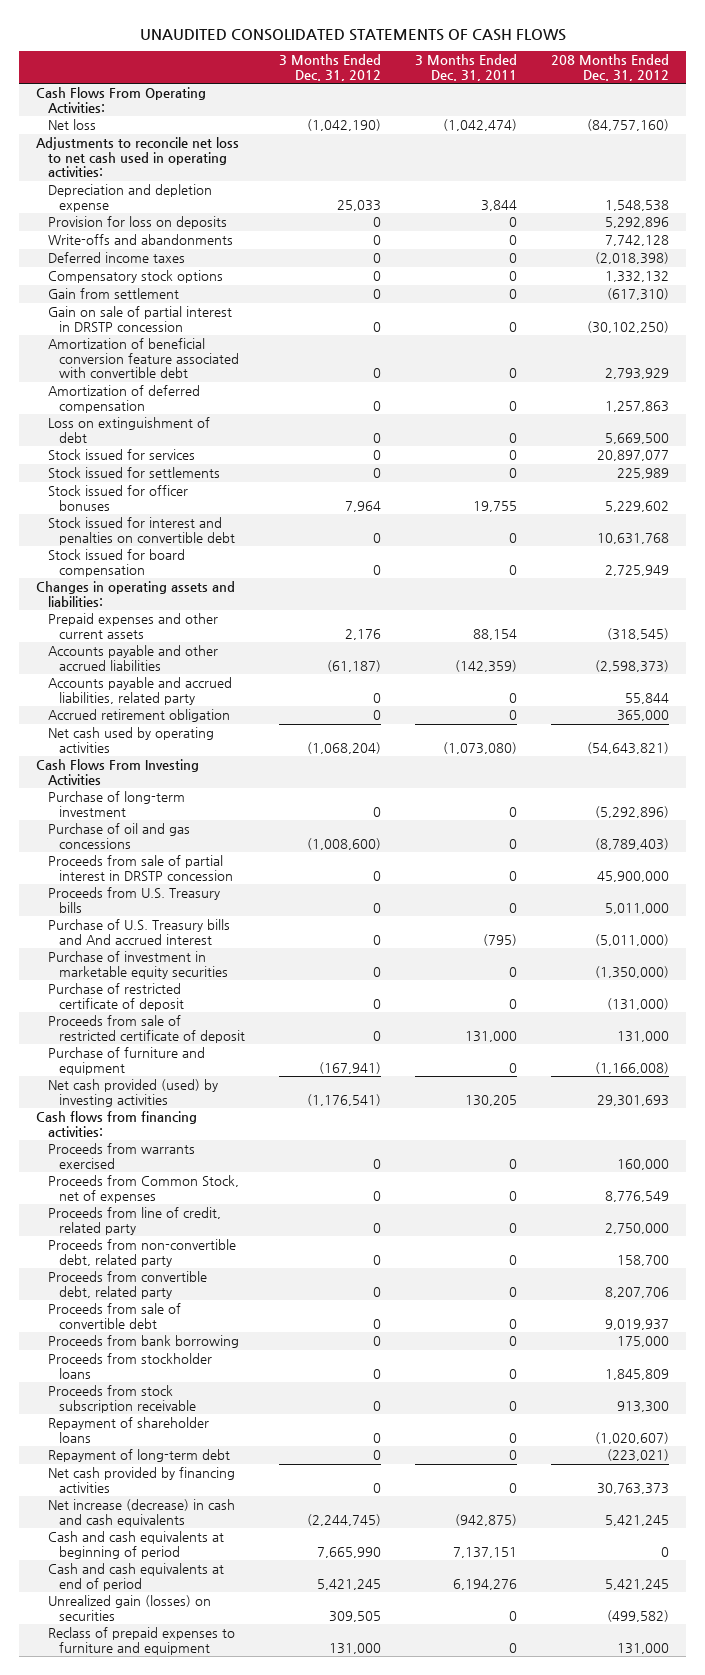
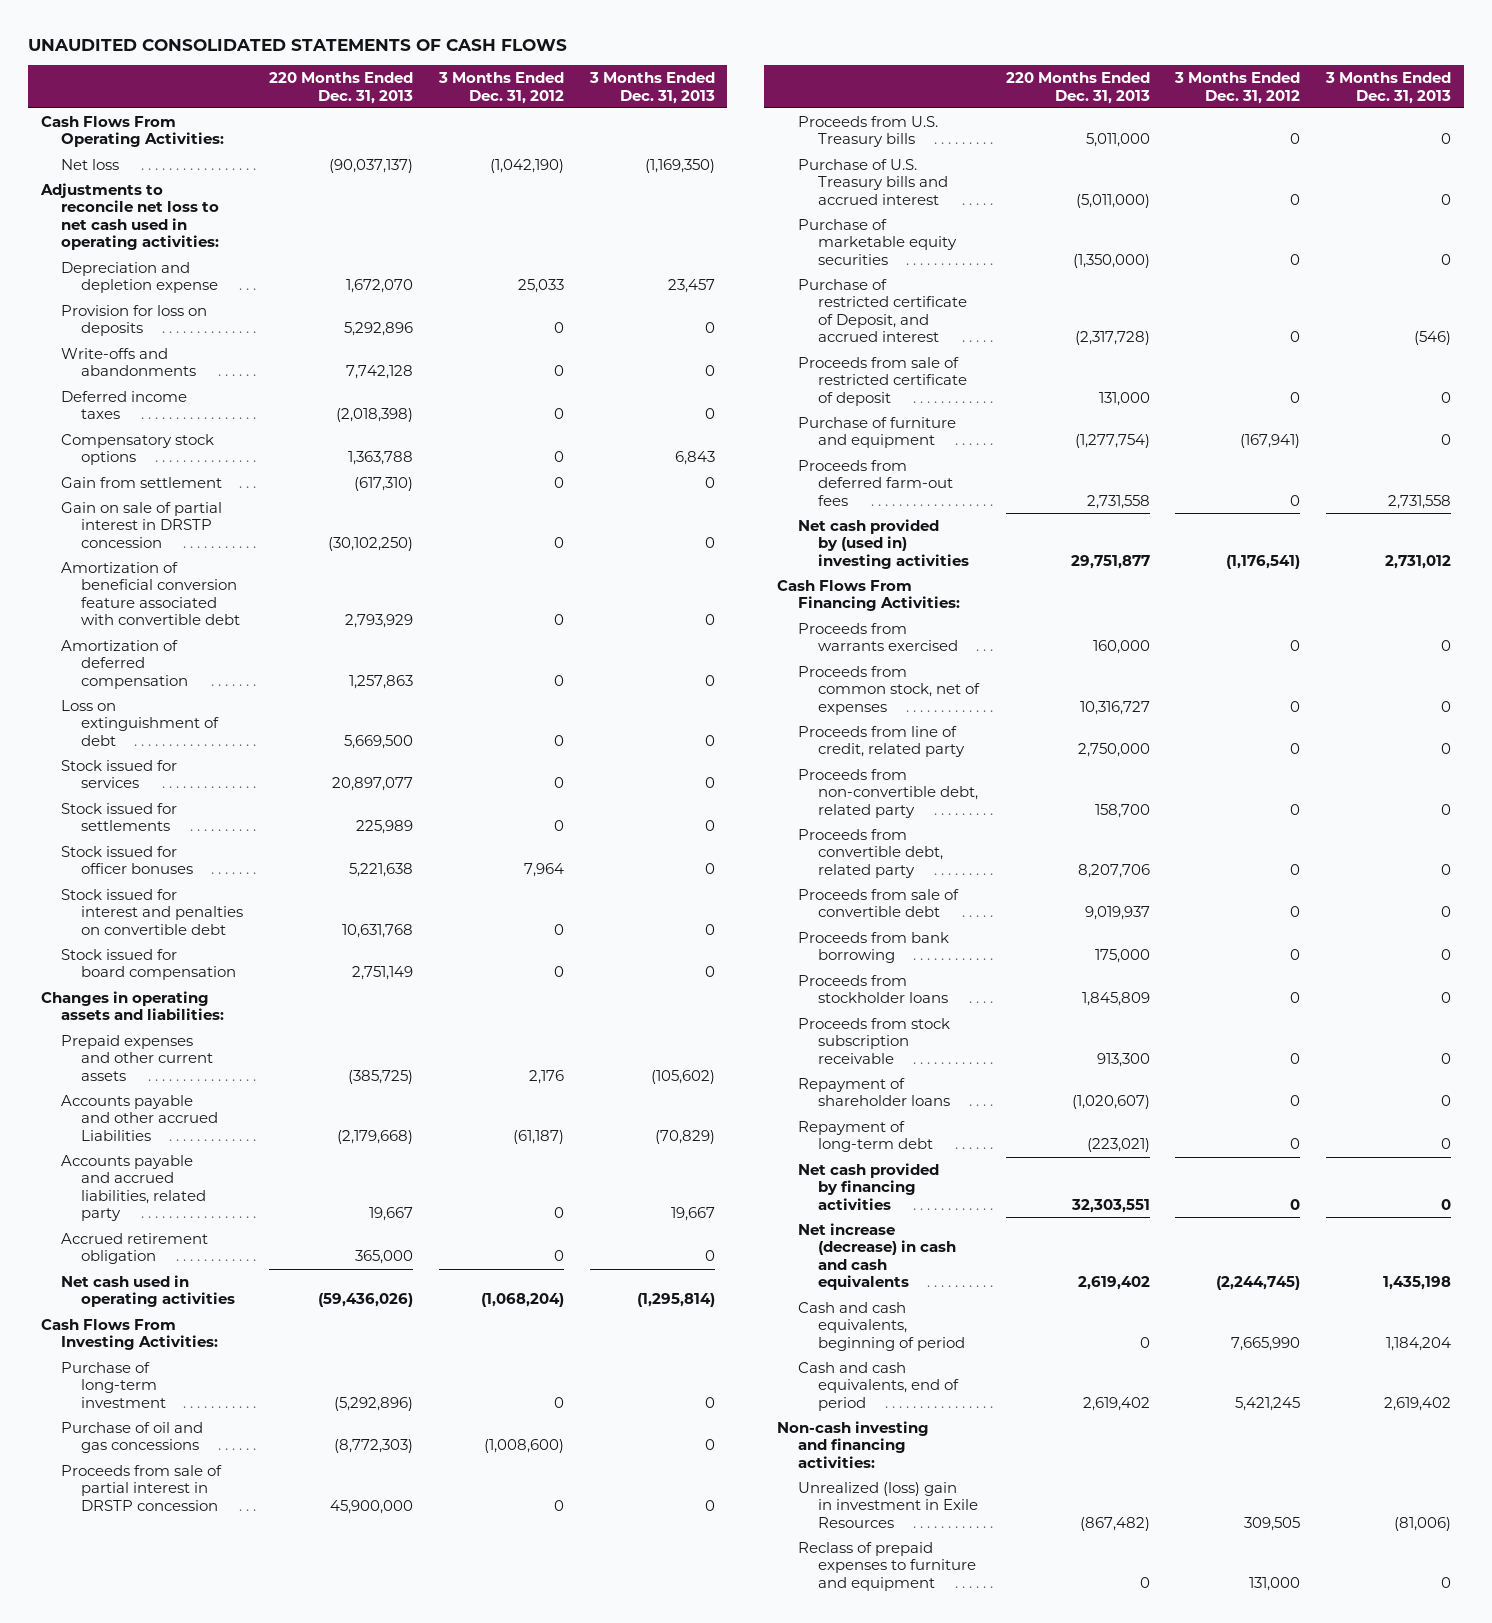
- | 3 Months Ended Dec. 31, 2012 | 3 Months Ended Dec. 31, 2011 | 208 Months Ended Dec. 31, 2012
+ | 220 Months Ended Dec. 31, 2013 | 3 Months Ended Dec. 31, 2012 | 3 Months Ended Dec. 31, 2013
- Accounts payable and other accrued liabilities | (61,187) | (142,359) | (2,598,373)
+ Accounts payable and other accrued Liabilities | (2,179,668) | (61,187) | (70,829)
- Net cash used by operating activities | (1,068,204) | (1,073,080) | (54,643,821)
- Cash Flows From Investing Activities
+ Net cash used in operating activities | (59,436,026) | (1,068,204) | (1,295,814)
+ Cash Flows From Investing Activities:
- Purchase of U.S. Treasury bills and And accrued interest | 0 | (795) | (5,011,000)
- Purchase of investment in marketable equity securities | 0 | 0 | (1,350,000)
- Purchase of restricted certificate of deposit | 0 | 0 | (131,000)
+ Purchase of U.S. Treasury bills and accrued interest | (5,011,000) | 0 | 0
+ Purchase of marketable equity securities | (1,350,000) | 0 | 0
+ Purchase of restricted certificate of Deposit, and accrued interest | (2,317,728) | 0 | (546)
- Net cash provided (used) by investing activities | (1,176,541) | 130,205 | 29,301,693
- Cash flows from financing activities:
+ Proceeds from deferred farm-out fees | 2,731,558 | 0 | 2,731,558
+ Net cash provided by (used in) investing activities | 29,751,877 | (1,176,541) | 2,731,012
+ Cash Flows From Financing Activities:
- Proceeds from Common Stock, net of expenses | 0 | 0 | 8,776,549
+ Proceeds from common stock, net of expenses | 10,316,727 | 0 | 0
- Cash and cash equivalents at beginning of period | 7,665,990 | 7,137,151 | 0
- Cash and cash equivalents at end of period | 5,421,245 | 6,194,276 | 5,421,245
- Unrealized gain (losses) on securities | 309,505 | 0 | (499,582)
+ Cash and cash equivalents, beginning of period | 0 | 7,665,990 | 1,184,204
+ Cash and cash equivalents, end of period | 2,619,402 | 5,421,245 | 2,619,402
+ Non-cash investing and financing activities:
+ Unrealized (loss) gain in investment in Exile Resources | (867,482) | 309,505 | (81,006)

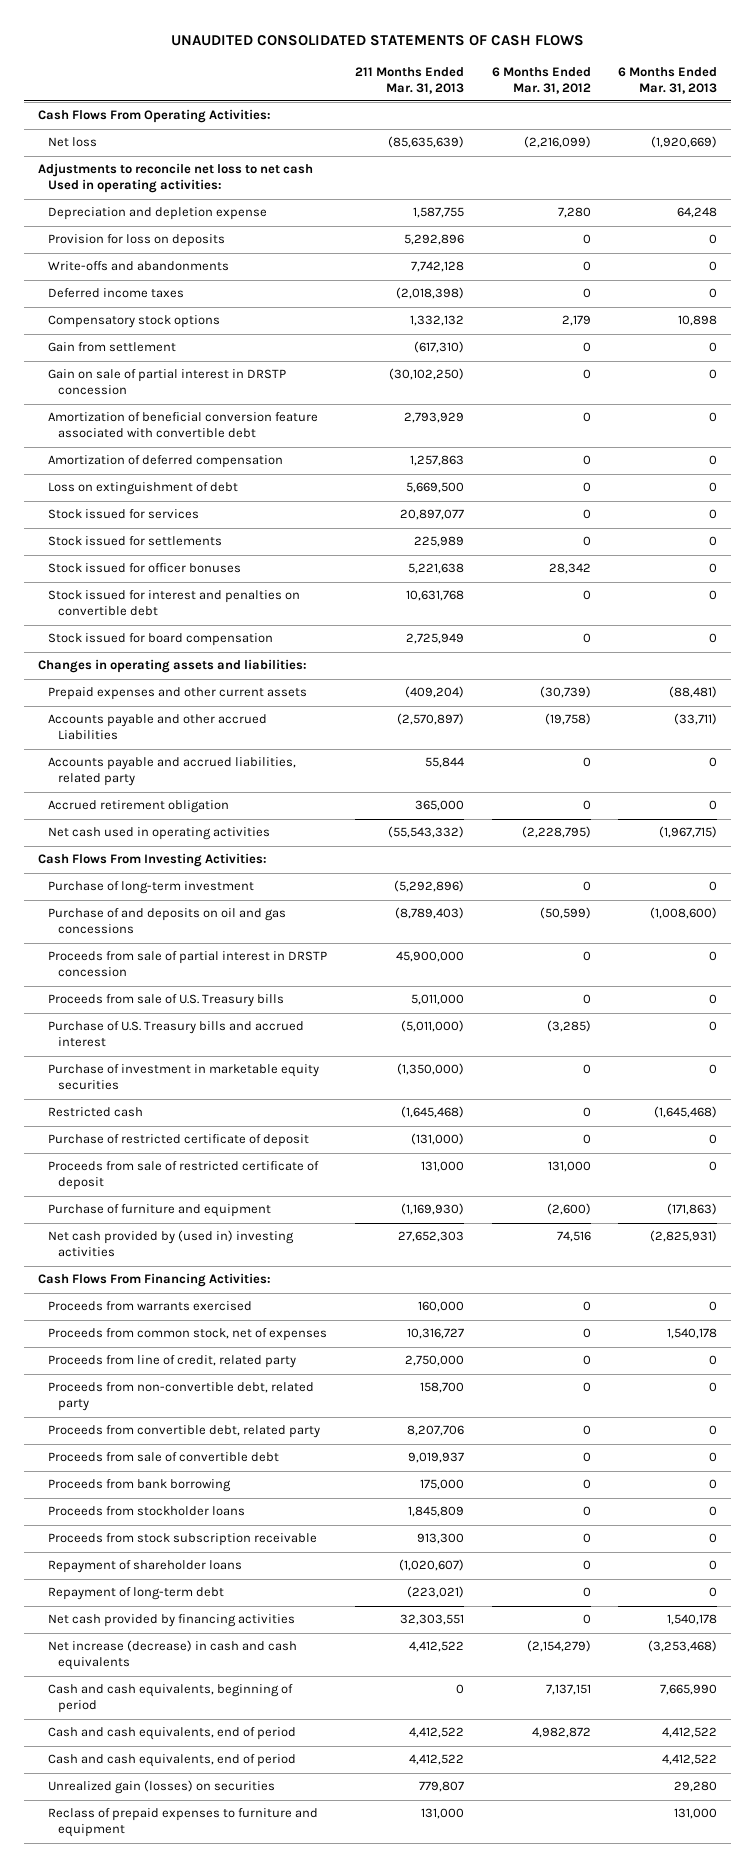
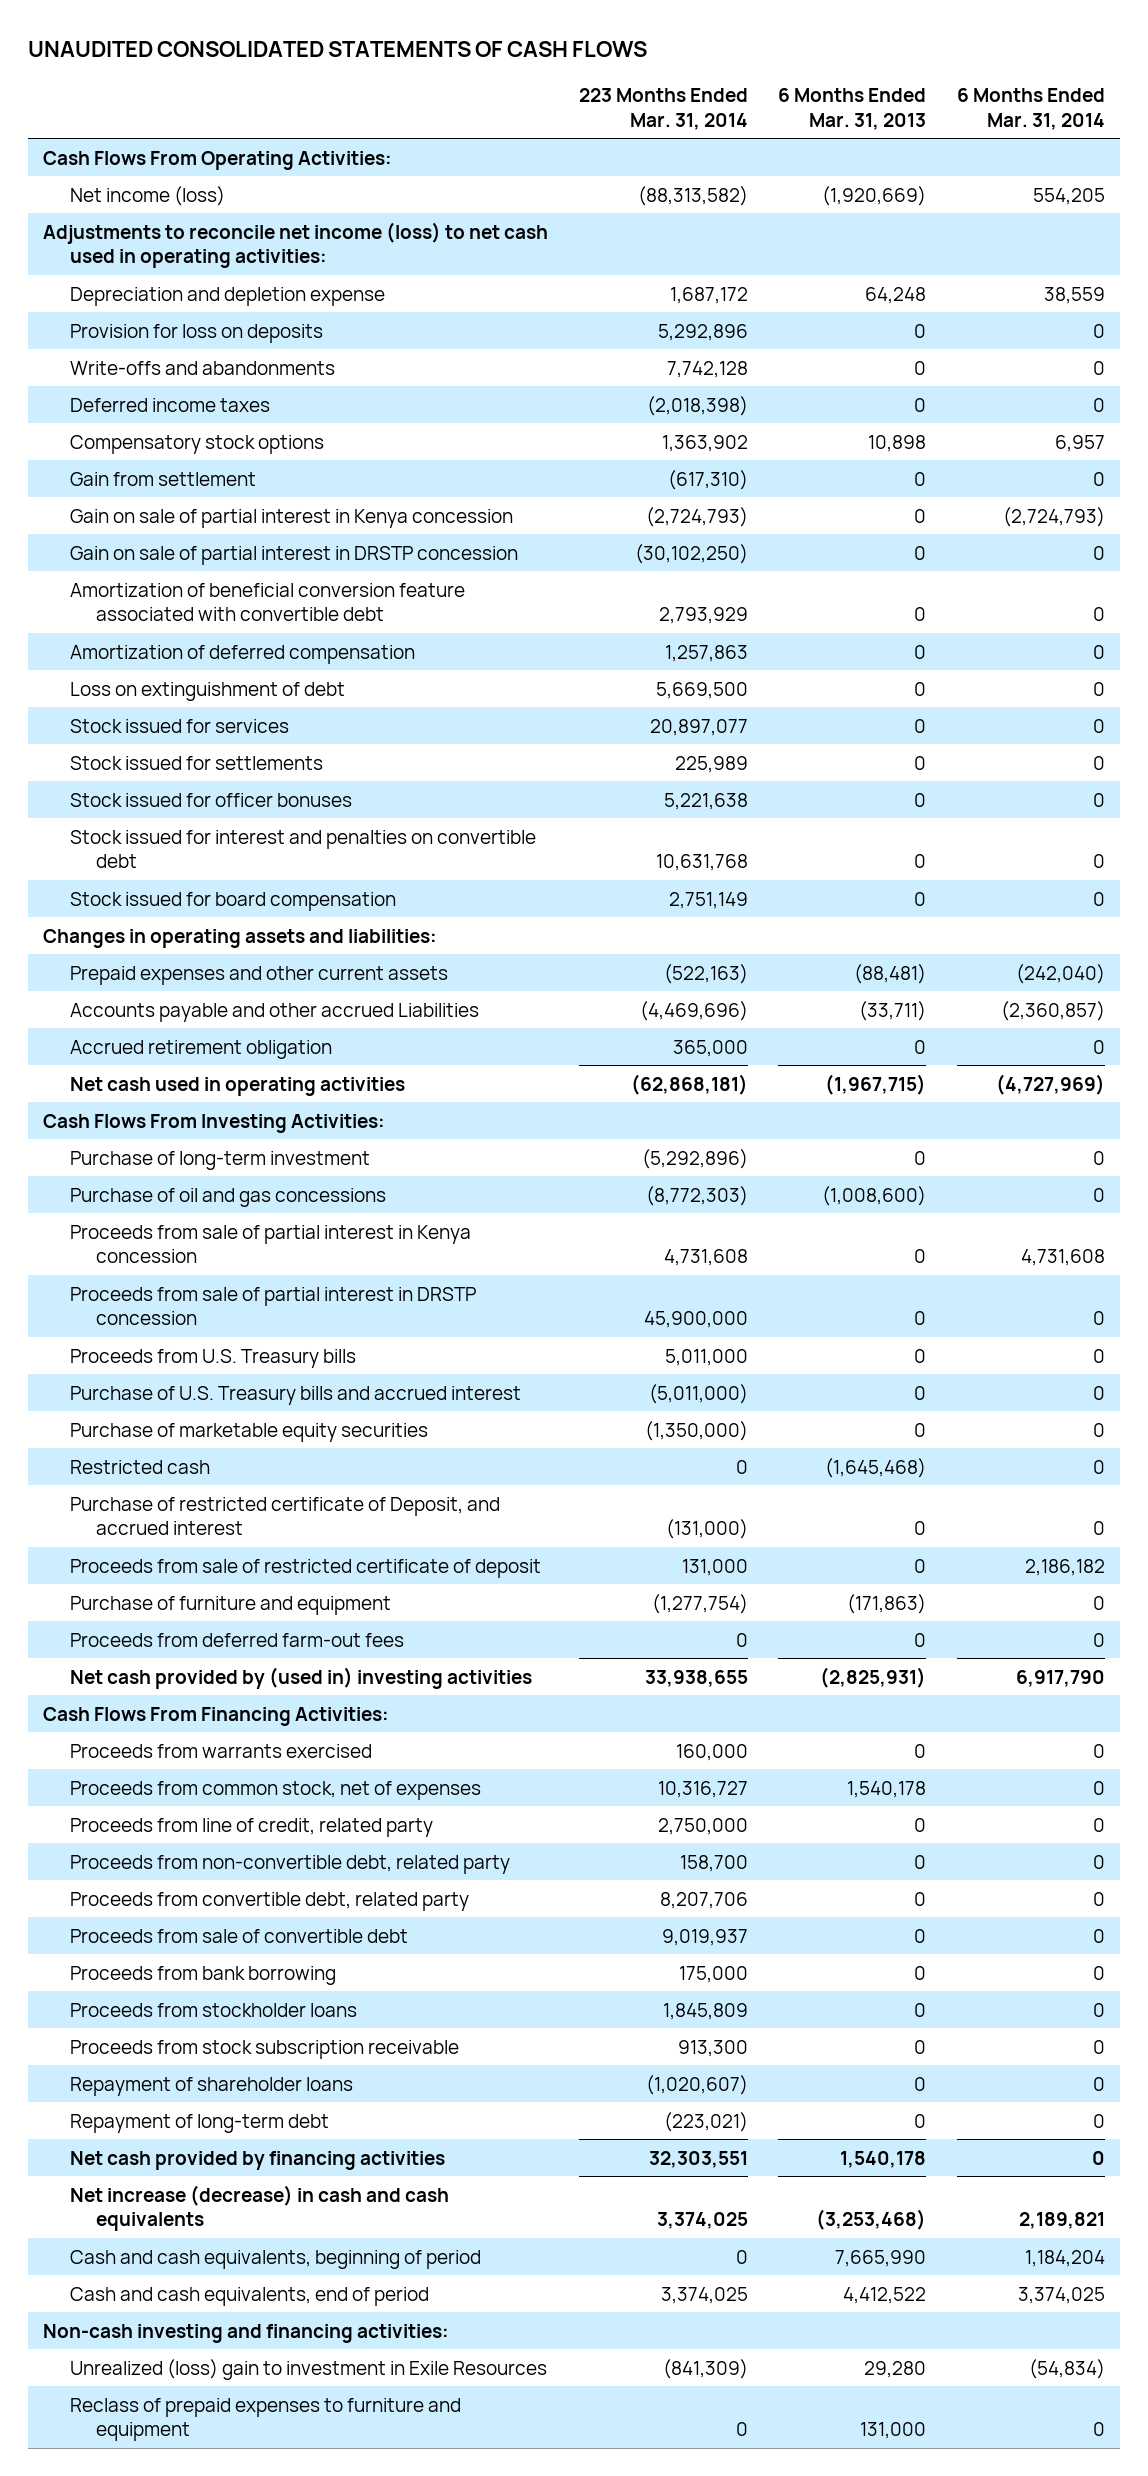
- | 211 Months Ended Mar. 31, 2013 | 6 Months Ended Mar. 31, 2012 | 6 Months Ended Mar. 31, 2013
+ | 223 Months Ended Mar. 31, 2014 | 6 Months Ended Mar. 31, 2013 | 6 Months Ended Mar. 31, 2014
- Net loss | (85,635,639) | (2,216,099) | (1,920,669)
- Adjustments to reconcile net loss to net cash Used in operating activities:
+ Net income (loss) | (88,313,582) | (1,920,669) | 554,205
+ Adjustments to reconcile net income (loss) to net cash used in operating activities:
+ Gain on sale of partial interest in Kenya concession | (2,724,793) | 0 | (2,724,793)
- Accounts payable and accrued liabilities, related party | 55,844 | 0 | 0
- Purchase of and deposits on oil and gas concessions | (8,789,403) | (50,599) | (1,008,600)
+ Purchase of oil and gas concessions | (8,772,303) | (1,008,600) | 0
+ Proceeds from sale of partial interest in Kenya concession | 4,731,608 | 0 | 4,731,608
- Proceeds from sale of U.S. Treasury bills | 5,011,000 | 0 | 0
+ Proceeds from U.S. Treasury bills | 5,011,000 | 0 | 0
- Purchase of investment in marketable equity securities | (1,350,000) | 0 | 0
+ Purchase of marketable equity securities | (1,350,000) | 0 | 0
- Purchase of restricted certificate of deposit | (131,000) | 0 | 0
+ Purchase of restricted certificate of Deposit, and accrued interest | (131,000) | 0 | 0
+ Proceeds from deferred farm-out fees | 0 | 0 | 0
- Cash and cash equivalents, end of period | 4,412,522 | | 4,412,522
- Unrealized gain (losses) on securities | 779,807 | | 29,280
+ Non-cash investing and financing activities:
+ Unrealized (loss) gain to investment in Exile Resources | (841,309) | 29,280 | (54,834)

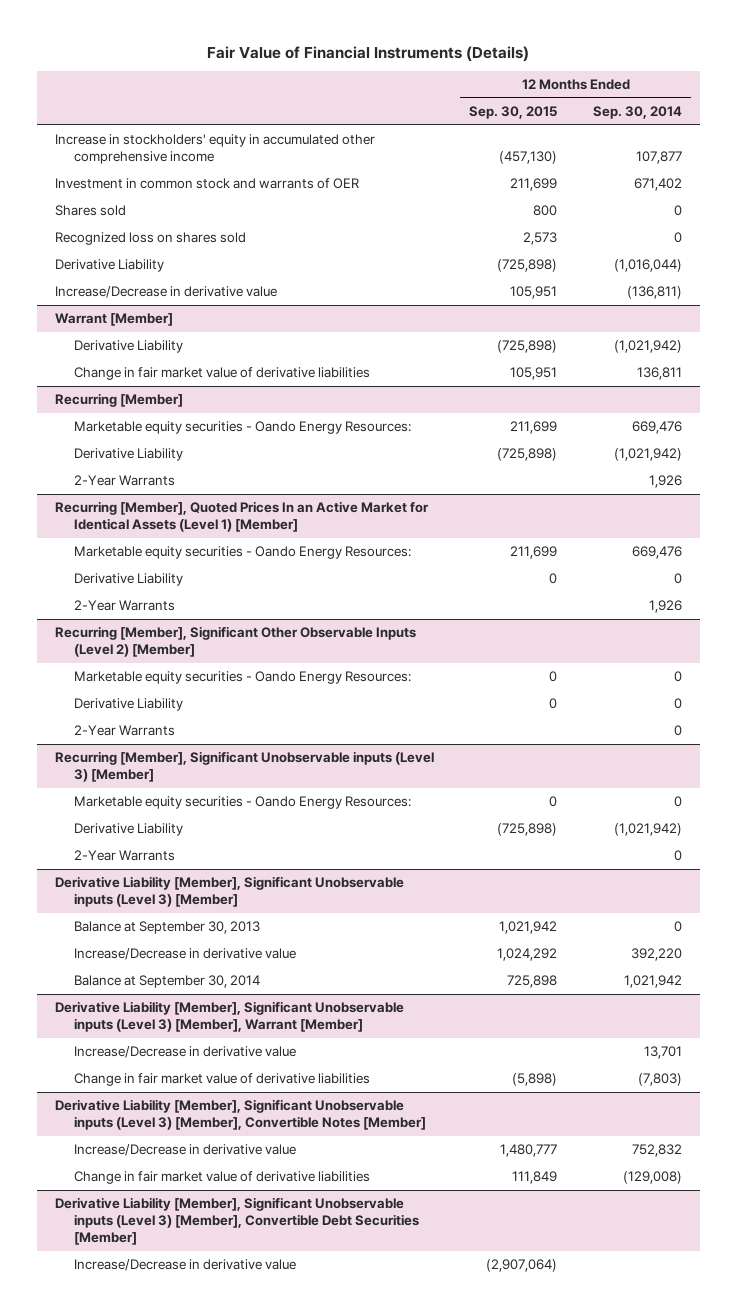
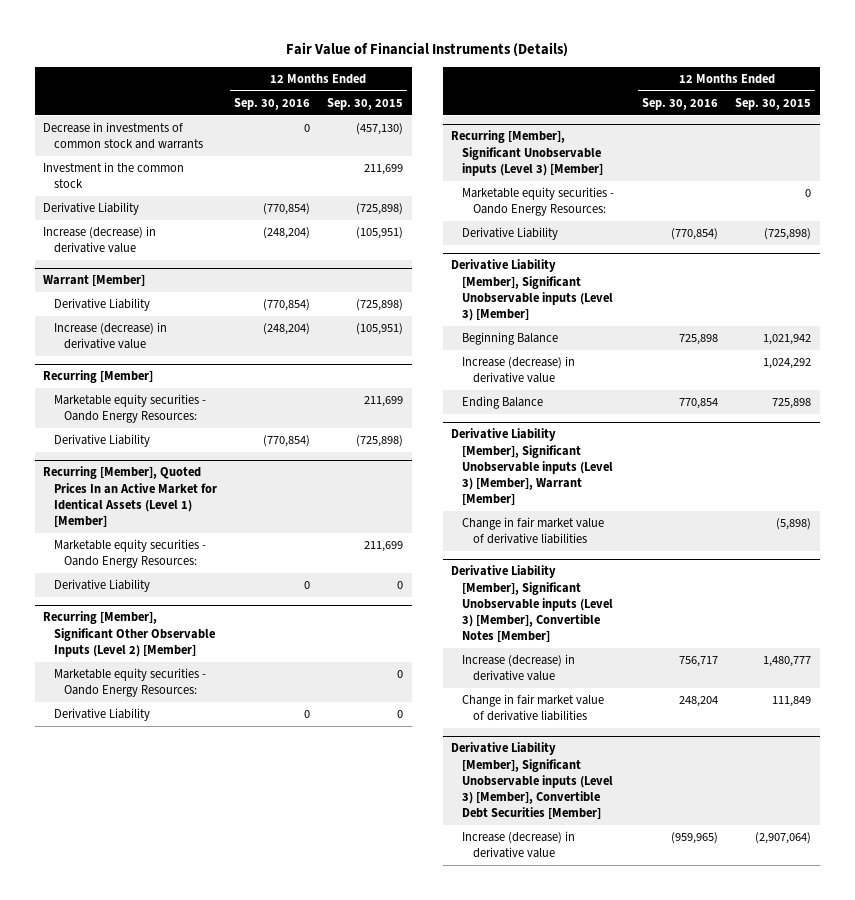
- | 12 Months Ended Sep. 30, 2015 | 12 Months Ended Sep. 30, 2014
+ | 12 Months Ended Sep. 30, 2016 | 12 Months Ended Sep. 30, 2015
- Increase in stockholders' equity in accumulated other comprehensive income | (457,130) | 107,877
- Investment in common stock and warrants of OER | 211,699 | 671,402
- Shares sold | 800 | 0
- Recognized loss on shares sold | 2,573 | 0
+ Decrease in investments of common stock and warrants | 0 | (457,130)
+ Investment in the common stock | | 211,699
- Increase/Decrease in derivative value | 105,951 | (136,811)
+ Increase (decrease) in derivative value | (248,204) | (105,951)
@ Warrant [Member]
- Change in fair market value of derivative liabilities | 105,951 | 136,811
+ Increase (decrease) in derivative value | (248,204) | (105,951)
@ Recurring [Member]
- 2-Year Warrants | | 1,926
@ Recurring [Member], Quoted Prices In an Active Market for Identical Assets (Level 1) [Member]
- 2-Year Warrants | | 1,926
@ Recurring [Member], Significant Other Observable Inputs (Level 2) [Member]
- 2-Year Warrants | | 0
@ Recurring [Member], Significant Unobservable inputs (Level 3) [Member]
- 2-Year Warrants | | 0
@ Derivative Liability [Member], Significant Unobservable inputs (Level 3) [Member]
- Balance at September 30, 2013 | 1,021,942 | 0
- Increase/Decrease in derivative value | 1,024,292 | 392,220
- Balance at September 30, 2014 | 725,898 | 1,021,942
+ Beginning Balance | 725,898 | 1,021,942
+ Increase (decrease) in derivative value | | 1,024,292
+ Ending Balance | 770,854 | 725,898
@ Derivative Liability [Member], Significant Unobservable inputs (Level 3) [Member], Warrant [Member]
- Increase/Decrease in derivative value | | 13,701
@ Derivative Liability [Member], Significant Unobservable inputs (Level 3) [Member], Convertible Notes [Member]
- Increase/Decrease in derivative value | 1,480,777 | 752,832
+ Increase (decrease) in derivative value | 756,717 | 1,480,777
@ Derivative Liability [Member], Significant Unobservable inputs (Level 3) [Member], Convertible Debt Securities [Member]
- Increase/Decrease in derivative value | (2,907,064) |
+ Increase (decrease) in derivative value | (959,965) | (2,907,064)

